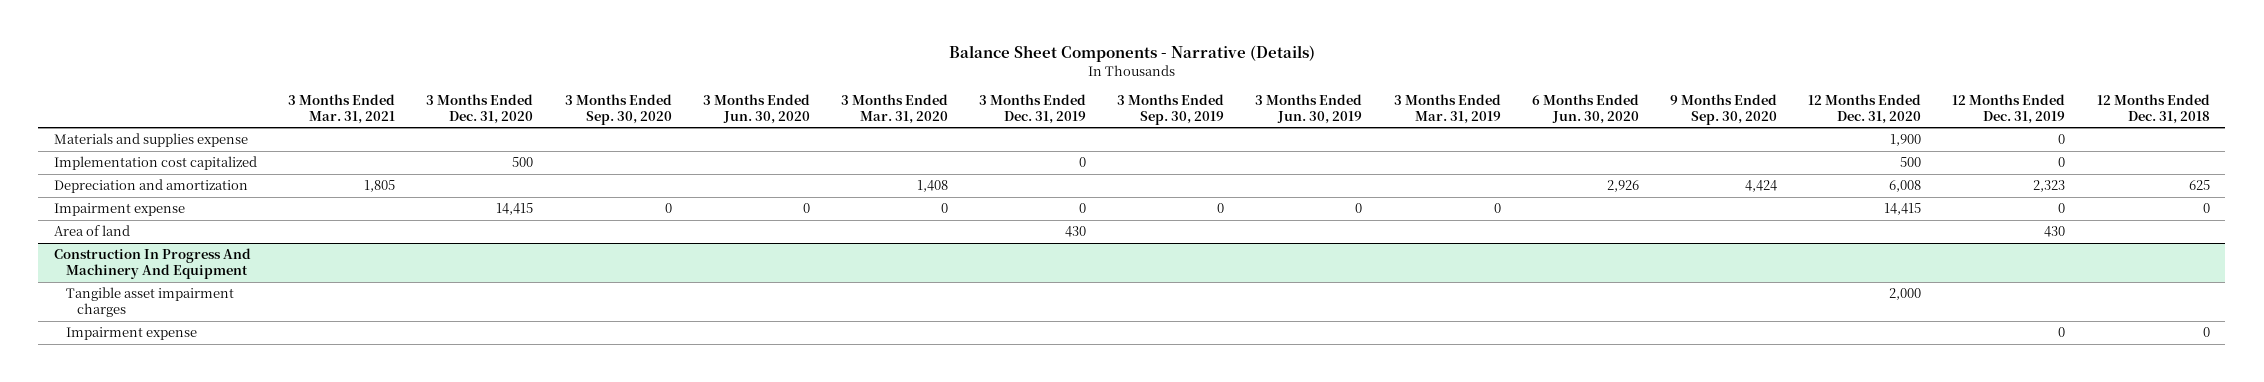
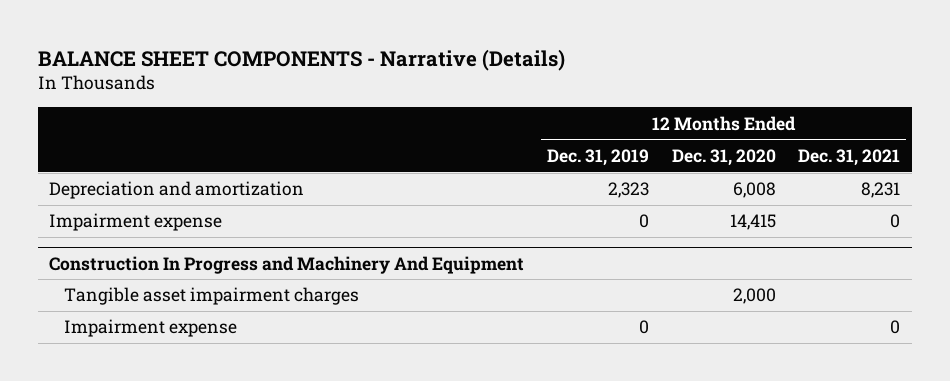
- Balance Sheet Components - Narrative (Details)
+ BALANCE SHEET COMPONENTS - Narrative (Details)
- | 3 Months Ended Mar. 31, 2021 | 3 Months Ended Dec. 31, 2020 | 3 Months Ended Sep. 30, 2020 | 3 Months Ended Jun. 30, 2020 | 3 Months Ended Mar. 31, 2020 | 3 Months Ended Dec. 31, 2019 | 3 Months Ended Sep. 30, 2019 | 3 Months Ended Jun. 30, 2019 | 3 Months Ended Mar. 31, 2019 | 6 Months Ended Jun. 30, 2020 | 9 Months Ended Sep. 30, 2020 | 12 Months Ended Dec. 31, 2020 | 12 Months Ended Dec. 31, 2019 | 12 Months Ended Dec. 31, 2018
+ | 12 Months Ended Dec. 31, 2019 | 12 Months Ended Dec. 31, 2020 | 12 Months Ended Dec. 31, 2021
- Materials and supplies expense | | | | | | | | | | | | 1,900 | 0 |
- Implementation cost capitalized | | 500 | | | | 0 | | | | | | 500 | 0 |
- Area of land | | | | | | 430 | | | | | | | 430 |
- Construction In Progress And Machinery And Equipment
+ Construction In Progress and Machinery And Equipment

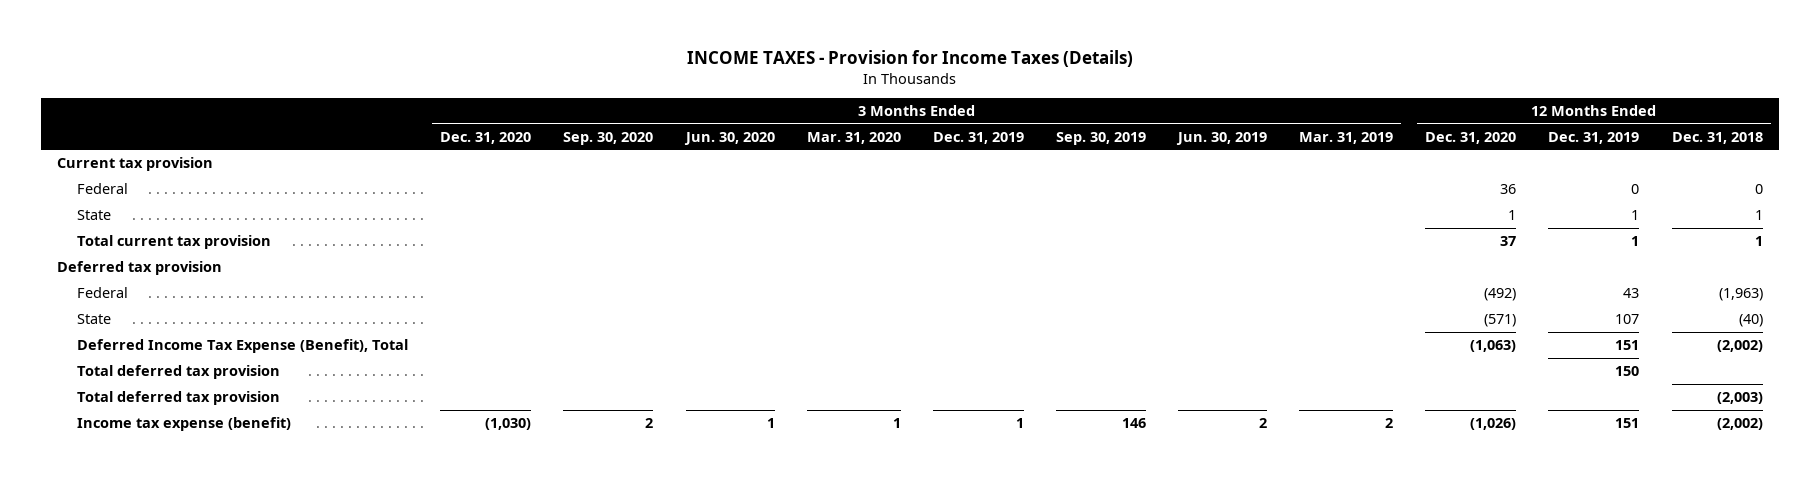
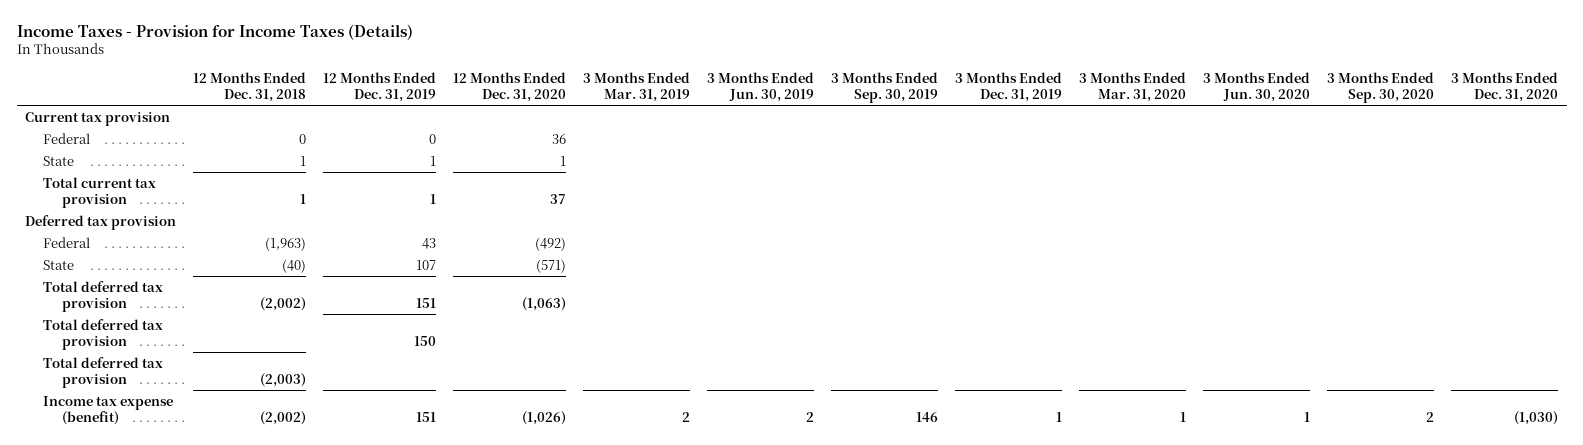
- INCOME TAXES - Provision for Income Taxes (Details)
+ Income Taxes - Provision for Income Taxes (Details)
- | 3 Months Ended Dec. 31, 2020 | 3 Months Ended Sep. 30, 2020 | 3 Months Ended Jun. 30, 2020 | 3 Months Ended Mar. 31, 2020 | 3 Months Ended Dec. 31, 2019 | 3 Months Ended Sep. 30, 2019 | 3 Months Ended Jun. 30, 2019 | 3 Months Ended Mar. 31, 2019 | 12 Months Ended Dec. 31, 2020 | 12 Months Ended Dec. 31, 2019 | 12 Months Ended Dec. 31, 2018
+ | 12 Months Ended Dec. 31, 2018 | 12 Months Ended Dec. 31, 2019 | 12 Months Ended Dec. 31, 2020 | 3 Months Ended Mar. 31, 2019 | 3 Months Ended Jun. 30, 2019 | 3 Months Ended Sep. 30, 2019 | 3 Months Ended Dec. 31, 2019 | 3 Months Ended Mar. 31, 2020 | 3 Months Ended Jun. 30, 2020 | 3 Months Ended Sep. 30, 2020 | 3 Months Ended Dec. 31, 2020
- Deferred Income Tax Expense (Benefit), Total | | | | | | | | | (1,063) | 151 | (2,002)
+ Total deferred tax provision | (2,002) | 151 | (1,063) | | | | | | | |

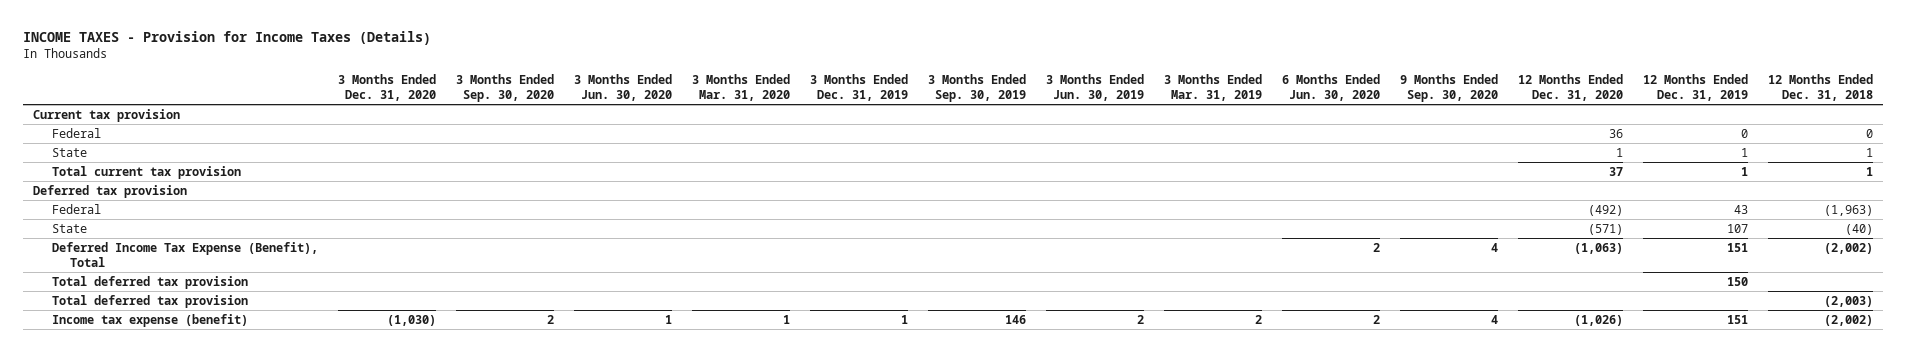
- Income Taxes - Provision for Income Taxes (Details)
+ INCOME TAXES - Provision for Income Taxes (Details)
- | 12 Months Ended Dec. 31, 2018 | 12 Months Ended Dec. 31, 2019 | 12 Months Ended Dec. 31, 2020 | 3 Months Ended Mar. 31, 2019 | 3 Months Ended Jun. 30, 2019 | 3 Months Ended Sep. 30, 2019 | 3 Months Ended Dec. 31, 2019 | 3 Months Ended Mar. 31, 2020 | 3 Months Ended Jun. 30, 2020 | 3 Months Ended Sep. 30, 2020 | 3 Months Ended Dec. 31, 2020
+ | 3 Months Ended Dec. 31, 2020 | 3 Months Ended Sep. 30, 2020 | 3 Months Ended Jun. 30, 2020 | 3 Months Ended Mar. 31, 2020 | 3 Months Ended Dec. 31, 2019 | 3 Months Ended Sep. 30, 2019 | 3 Months Ended Jun. 30, 2019 | 3 Months Ended Mar. 31, 2019 | 6 Months Ended Jun. 30, 2020 | 9 Months Ended Sep. 30, 2020 | 12 Months Ended Dec. 31, 2020 | 12 Months Ended Dec. 31, 2019 | 12 Months Ended Dec. 31, 2018
- Total deferred tax provision | (2,002) | 151 | (1,063) | | | | | | | |
+ Deferred Income Tax Expense (Benefit), Total | | | | | | | | | 2 | 4 | (1,063) | 151 | (2,002)

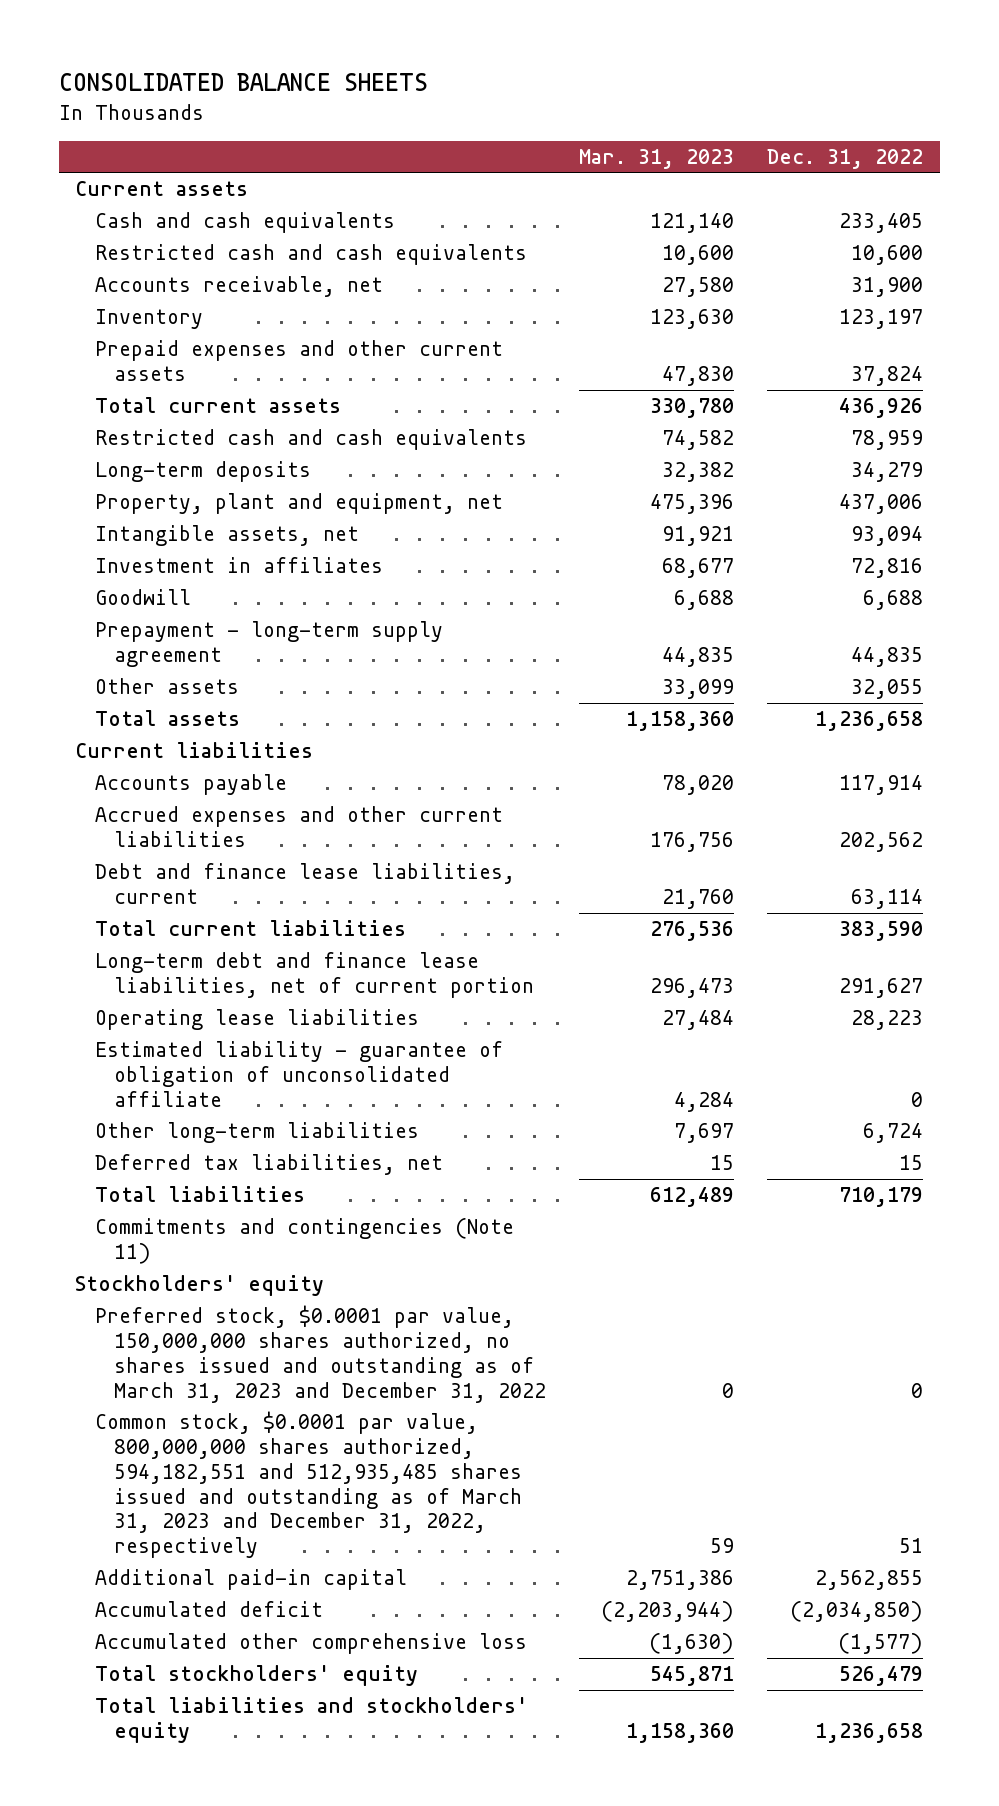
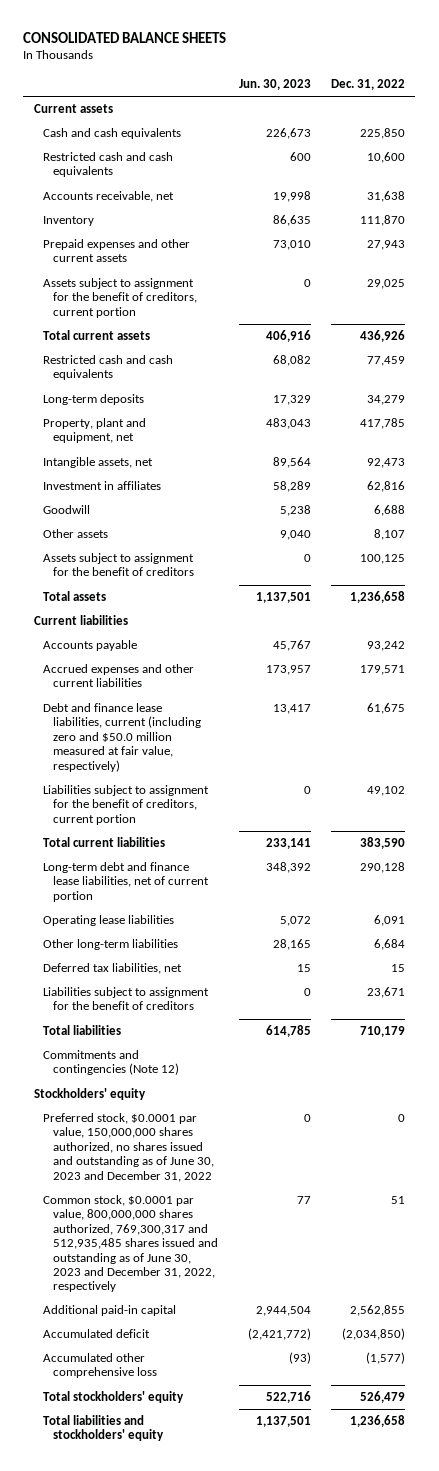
- | Mar. 31, 2023 | Dec. 31, 2022
+ | Jun. 30, 2023 | Dec. 31, 2022
- Cash and cash equivalents | 121,140 | 233,405
+ Cash and cash equivalents | 226,673 | 225,850
- Accounts receivable, net | 27,580 | 31,900
- Inventory | 123,630 | 123,197
- Prepaid expenses and other current assets | 47,830 | 37,824
+ Accounts receivable, net | 19,998 | 31,638
+ Inventory | 86,635 | 111,870
+ Prepaid expenses and other current assets | 73,010 | 27,943
+ Assets subject to assignment for the benefit of creditors, current portion | 0 | 29,025
- Restricted cash and cash equivalents | 74,582 | 78,959
+ Restricted cash and cash equivalents | 68,082 | 77,459
- Property, plant and equipment, net | 475,396 | 437,006
- Intangible assets, net | 91,921 | 93,094
- Investment in affiliates | 68,677 | 72,816
+ Property, plant and equipment, net | 483,043 | 417,785
+ Intangible assets, net | 89,564 | 92,473
+ Investment in affiliates | 58,289 | 62,816
- Prepayment - long-term supply agreement | 44,835 | 44,835
- Other assets | 33,099 | 32,055
+ Other assets | 9,040 | 8,107
+ Assets subject to assignment for the benefit of creditors | 0 | 100,125
- Accounts payable | 78,020 | 117,914
- Accrued expenses and other current liabilities | 176,756 | 202,562
- Debt and finance lease liabilities, current | 21,760 | 63,114
+ Accounts payable | 45,767 | 93,242
+ Accrued expenses and other current liabilities | 173,957 | 179,571
+ Debt and finance lease liabilities, current (including zero and $50.0 million measured at fair value, respectively) | 13,417 | 61,675
+ Liabilities subject to assignment for the benefit of creditors, current portion | 0 | 49,102
- Long-term debt and finance lease liabilities, net of current portion | 296,473 | 291,627
- Operating lease liabilities | 27,484 | 28,223
- Estimated liability - guarantee of obligation of unconsolidated affiliate | 4,284 | 0
- Other long-term liabilities | 7,697 | 6,724
+ Long-term debt and finance lease liabilities, net of current portion | 348,392 | 290,128
+ Operating lease liabilities | 5,072 | 6,091
+ Other long-term liabilities | 28,165 | 6,684
+ Liabilities subject to assignment for the benefit of creditors | 0 | 23,671
- Commitments and contingencies (Note 11)
+ Commitments and contingencies (Note 12)
- Preferred stock, $0.0001 par value, 150,000,000 shares authorized, no shares issued and outstanding as of March 31, 2023 and December 31, 2022 | 0 | 0
- Common stock, $0.0001 par value, 800,000,000 shares authorized, 594,182,551 and 512,935,485 shares issued and outstanding as of March 31, 2023 and December 31, 2022, respectively | 59 | 51
+ Preferred stock, $0.0001 par value, 150,000,000 shares authorized, no shares issued and outstanding as of June 30, 2023 and December 31, 2022 | 0 | 0
+ Common stock, $0.0001 par value, 800,000,000 shares authorized, 769,300,317 and 512,935,485 shares issued and outstanding as of June 30, 2023 and December 31, 2022, respectively | 77 | 51

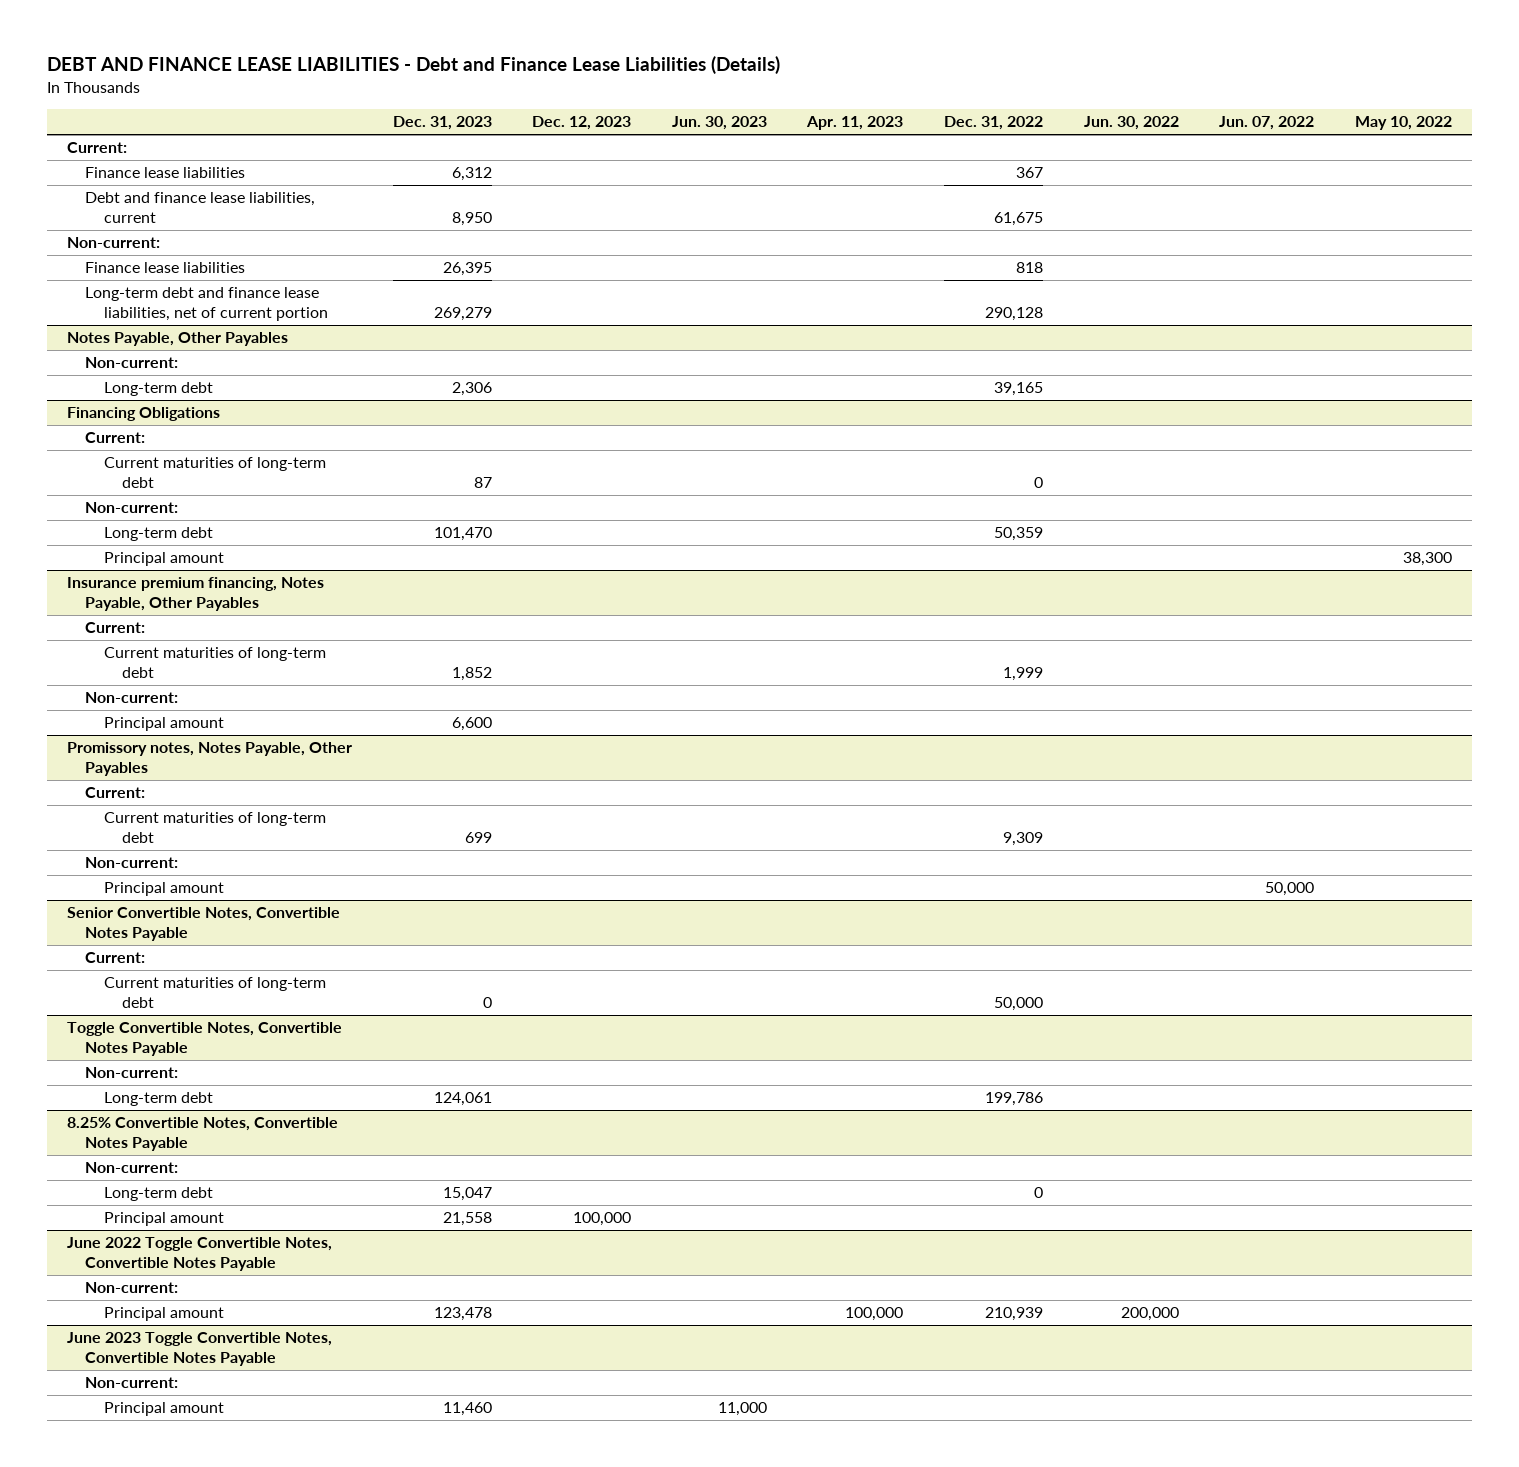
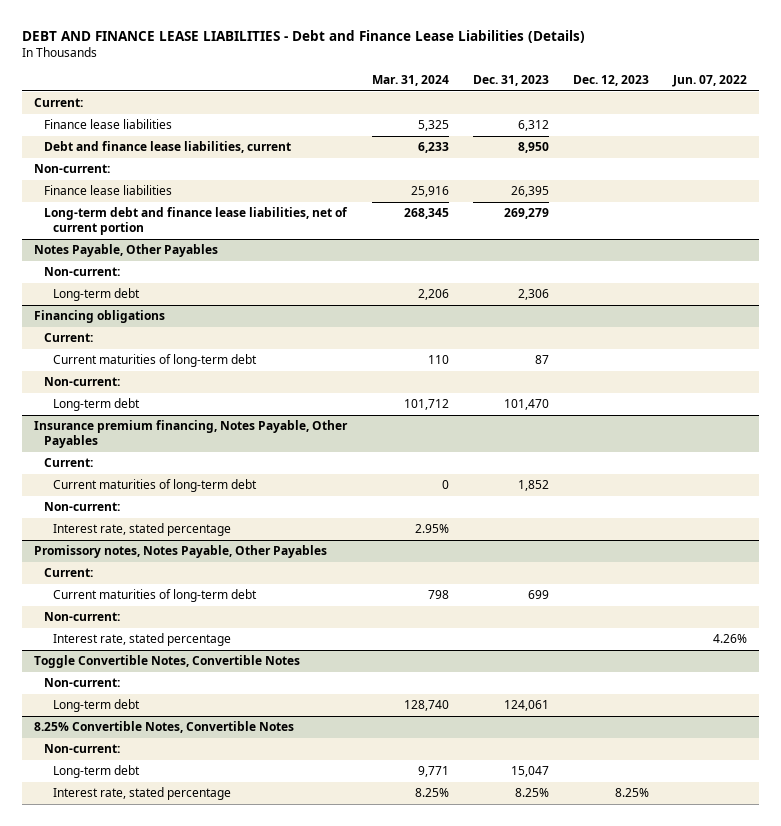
- | Dec. 31, 2023 | Dec. 12, 2023 | Jun. 30, 2023 | Apr. 11, 2023 | Dec. 31, 2022 | Jun. 30, 2022 | Jun. 07, 2022 | May 10, 2022
+ | Mar. 31, 2024 | Dec. 31, 2023 | Dec. 12, 2023 | Jun. 07, 2022
- Financing Obligations
+ Financing obligations
- Principal amount | | | | | | | | 38,300
@ Insurance premium financing, Notes Payable, Other Payables
- Principal amount | 6,600 | | | | | | |
+ Interest rate, stated percentage | 2.95% | | |
@ Promissory notes, Notes Payable, Other Payables
- Principal amount | | | | | | | 50,000 |
- Senior Convertible Notes, Convertible Notes Payable
- Current:
- Current maturities of long-term debt | 0 | | | | 50,000 | | |
- Toggle Convertible Notes, Convertible Notes Payable
@ Promissory notes, Notes Payable, Other Payables
+ Interest rate, stated percentage | | | | 4.26%
+ Toggle Convertible Notes, Convertible Notes
- 8.25% Convertible Notes, Convertible Notes Payable
+ 8.25% Convertible Notes, Convertible Notes
- Principal amount | 21,558 | 100,000 | | | | | |
- June 2022 Toggle Convertible Notes, Convertible Notes Payable
- Non-current:
- Principal amount | 123,478 | | | 100,000 | 210,939 | 200,000 | |
- June 2023 Toggle Convertible Notes, Convertible Notes Payable
- Non-current:
- Principal amount | 11,460 | | 11,000 | | | | |
+ Interest rate, stated percentage | 8.25% | 8.25% | 8.25% |

